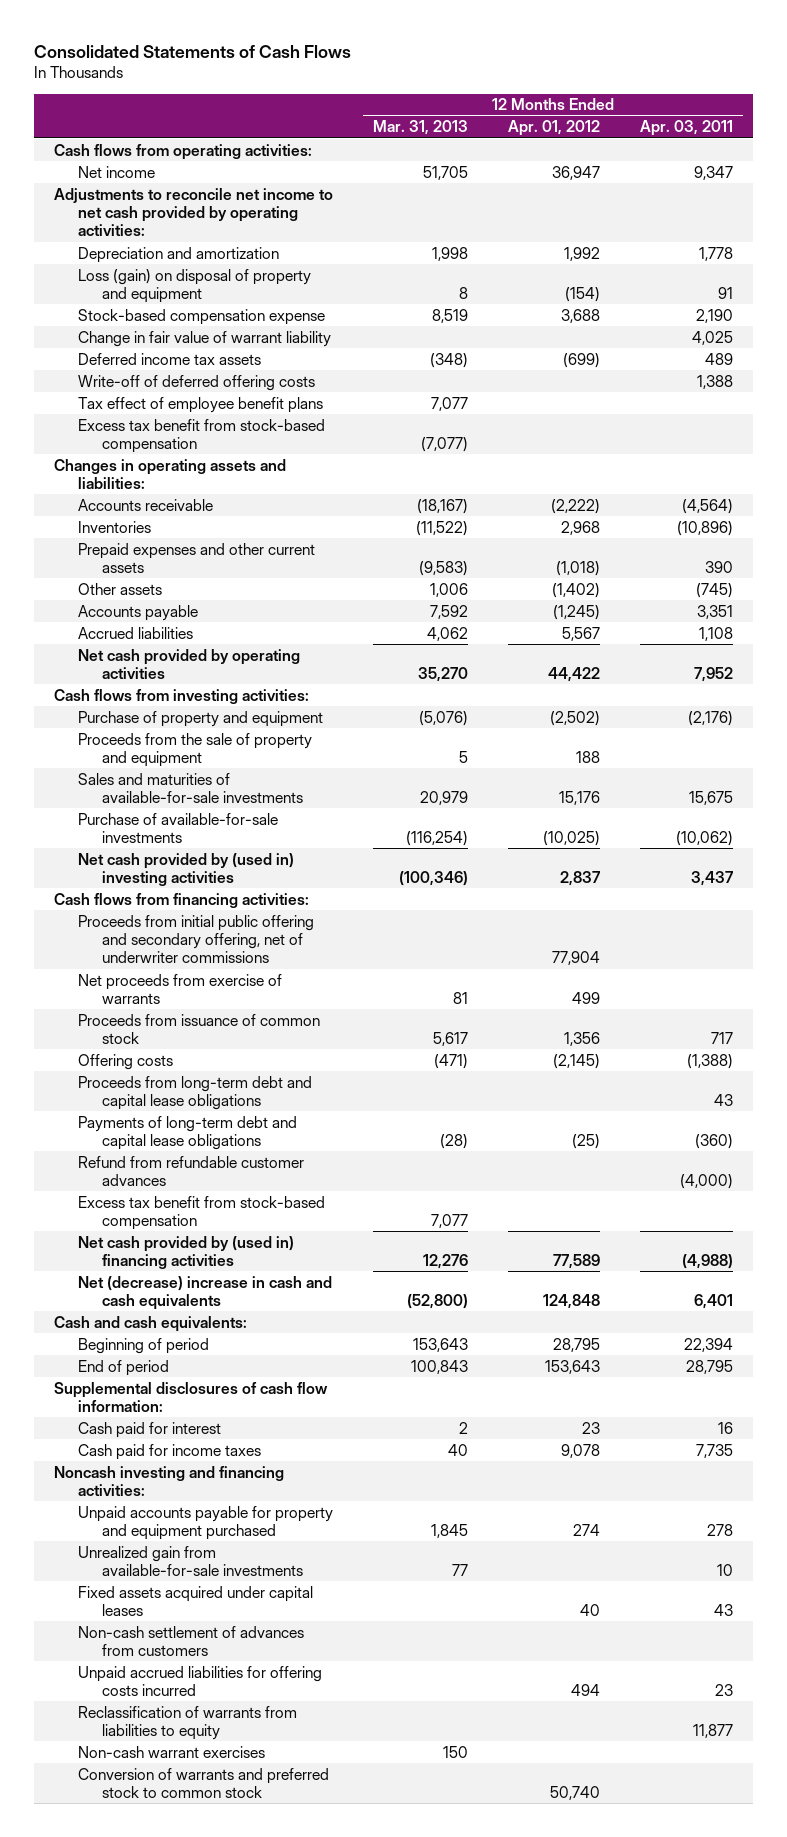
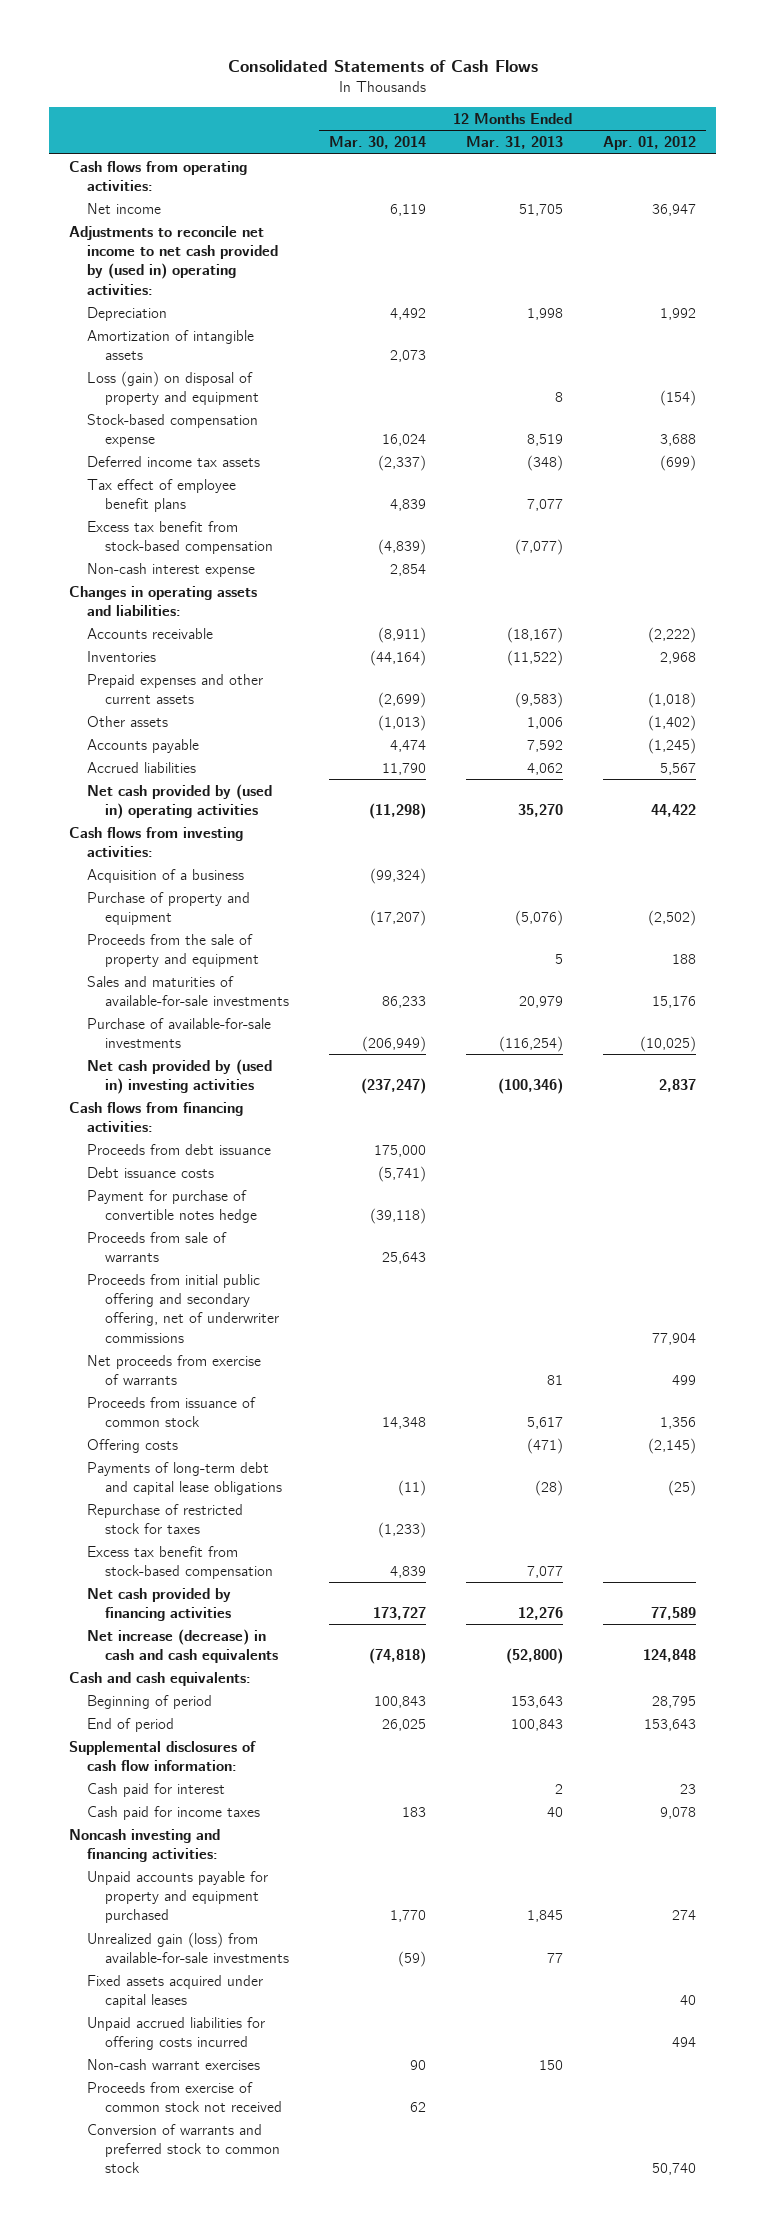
- | 12 Months Ended Mar. 31, 2013 | 12 Months Ended Apr. 01, 2012 | 12 Months Ended Apr. 03, 2011
+ | 12 Months Ended Mar. 30, 2014 | 12 Months Ended Mar. 31, 2013 | 12 Months Ended Apr. 01, 2012
- Adjustments to reconcile net income to net cash provided by operating activities:
- Depreciation and amortization | 1,998 | 1,992 | 1,778
+ Adjustments to reconcile net income to net cash provided by (used in) operating activities:
+ Depreciation | 4,492 | 1,998 | 1,992
+ Amortization of intangible assets | 2,073 | |
- Change in fair value of warrant liability | | | 4,025
- Write-off of deferred offering costs | | | 1,388
+ Non-cash interest expense | 2,854 | |
- Net cash provided by operating activities | 35,270 | 44,422 | 7,952
+ Net cash provided by (used in) operating activities | (11,298) | 35,270 | 44,422
+ Acquisition of a business | (99,324) | |
+ Proceeds from debt issuance | 175,000 | |
+ Debt issuance costs | (5,741) | |
+ Payment for purchase of convertible notes hedge | (39,118) | |
+ Proceeds from sale of warrants | 25,643 | |
- Proceeds from long-term debt and capital lease obligations | | | 43
- Refund from refundable customer advances | | | (4,000)
+ Repurchase of restricted stock for taxes | (1,233) | |
- Net cash provided by (used in) financing activities | 12,276 | 77,589 | (4,988)
- Net (decrease) increase in cash and cash equivalents | (52,800) | 124,848 | 6,401
+ Net cash provided by financing activities | 173,727 | 12,276 | 77,589
+ Net increase (decrease) in cash and cash equivalents | (74,818) | (52,800) | 124,848
- Unrealized gain from available-for-sale investments | 77 | | 10
+ Unrealized gain (loss) from available-for-sale investments | (59) | 77 |
- Non-cash settlement of advances from customers
- Reclassification of warrants from liabilities to equity | | | 11,877
+ Proceeds from exercise of common stock not received | 62 | |

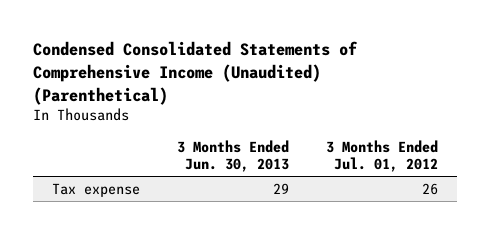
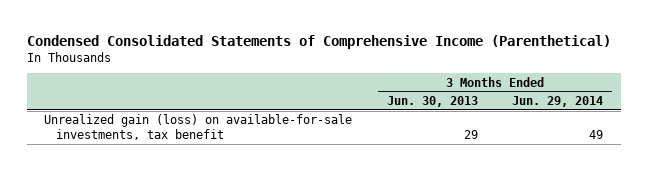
- Condensed Consolidated Statements of Comprehensive Income (Unaudited) (Parenthetical)
+ Condensed Consolidated Statements of Comprehensive Income (Parenthetical)
- | 3 Months Ended Jun. 30, 2013 | 3 Months Ended Jul. 01, 2012
+ | 3 Months Ended Jun. 30, 2013 | 3 Months Ended Jun. 29, 2014
- Tax expense | 29 | 26
+ Unrealized gain (loss) on available-for-sale investments, tax benefit | 29 | 49

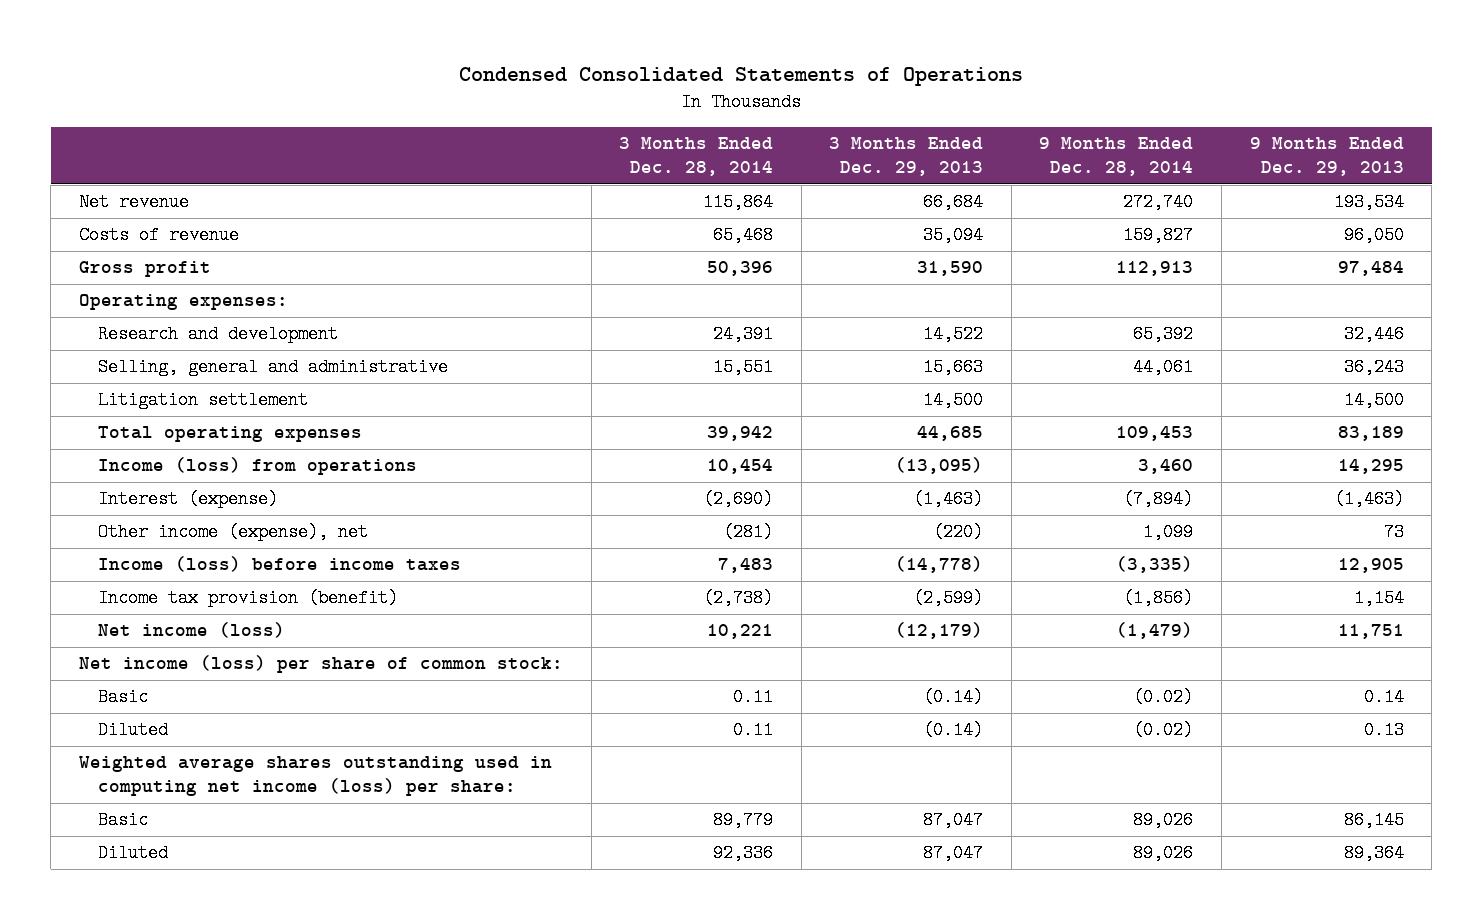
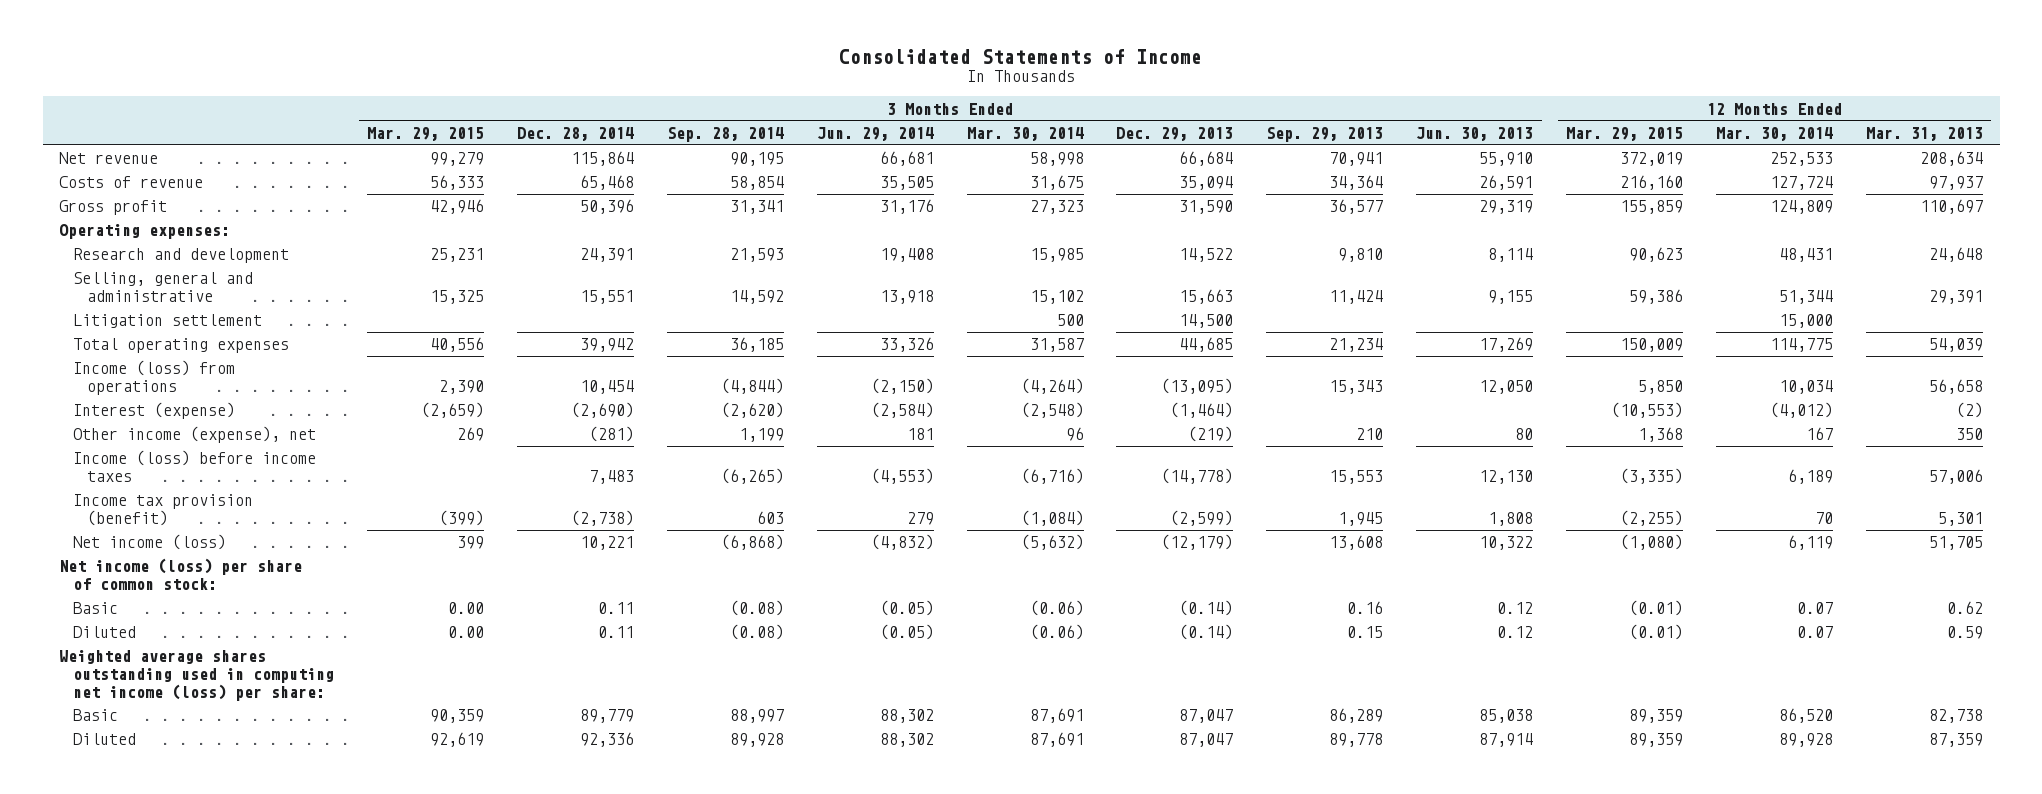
- Condensed Consolidated Statements of Operations
+ Consolidated Statements of Income
- | 3 Months Ended Dec. 28, 2014 | 3 Months Ended Dec. 29, 2013 | 9 Months Ended Dec. 28, 2014 | 9 Months Ended Dec. 29, 2013
+ | 3 Months Ended Mar. 29, 2015 | 3 Months Ended Dec. 28, 2014 | 3 Months Ended Sep. 28, 2014 | 3 Months Ended Jun. 29, 2014 | 3 Months Ended Mar. 30, 2014 | 3 Months Ended Dec. 29, 2013 | 3 Months Ended Sep. 29, 2013 | 3 Months Ended Jun. 30, 2013 | 12 Months Ended Mar. 29, 2015 | 12 Months Ended Mar. 30, 2014 | 12 Months Ended Mar. 31, 2013
- Interest (expense) | (2,690) | (1,463) | (7,894) | (1,463)
- Other income (expense), net | (281) | (220) | 1,099 | 73
+ Interest (expense) | (2,659) | (2,690) | (2,620) | (2,584) | (2,548) | (1,464) | | | (10,553) | (4,012) | (2)
+ Other income (expense), net | 269 | (281) | 1,199 | 181 | 96 | (219) | 210 | 80 | 1,368 | 167 | 350

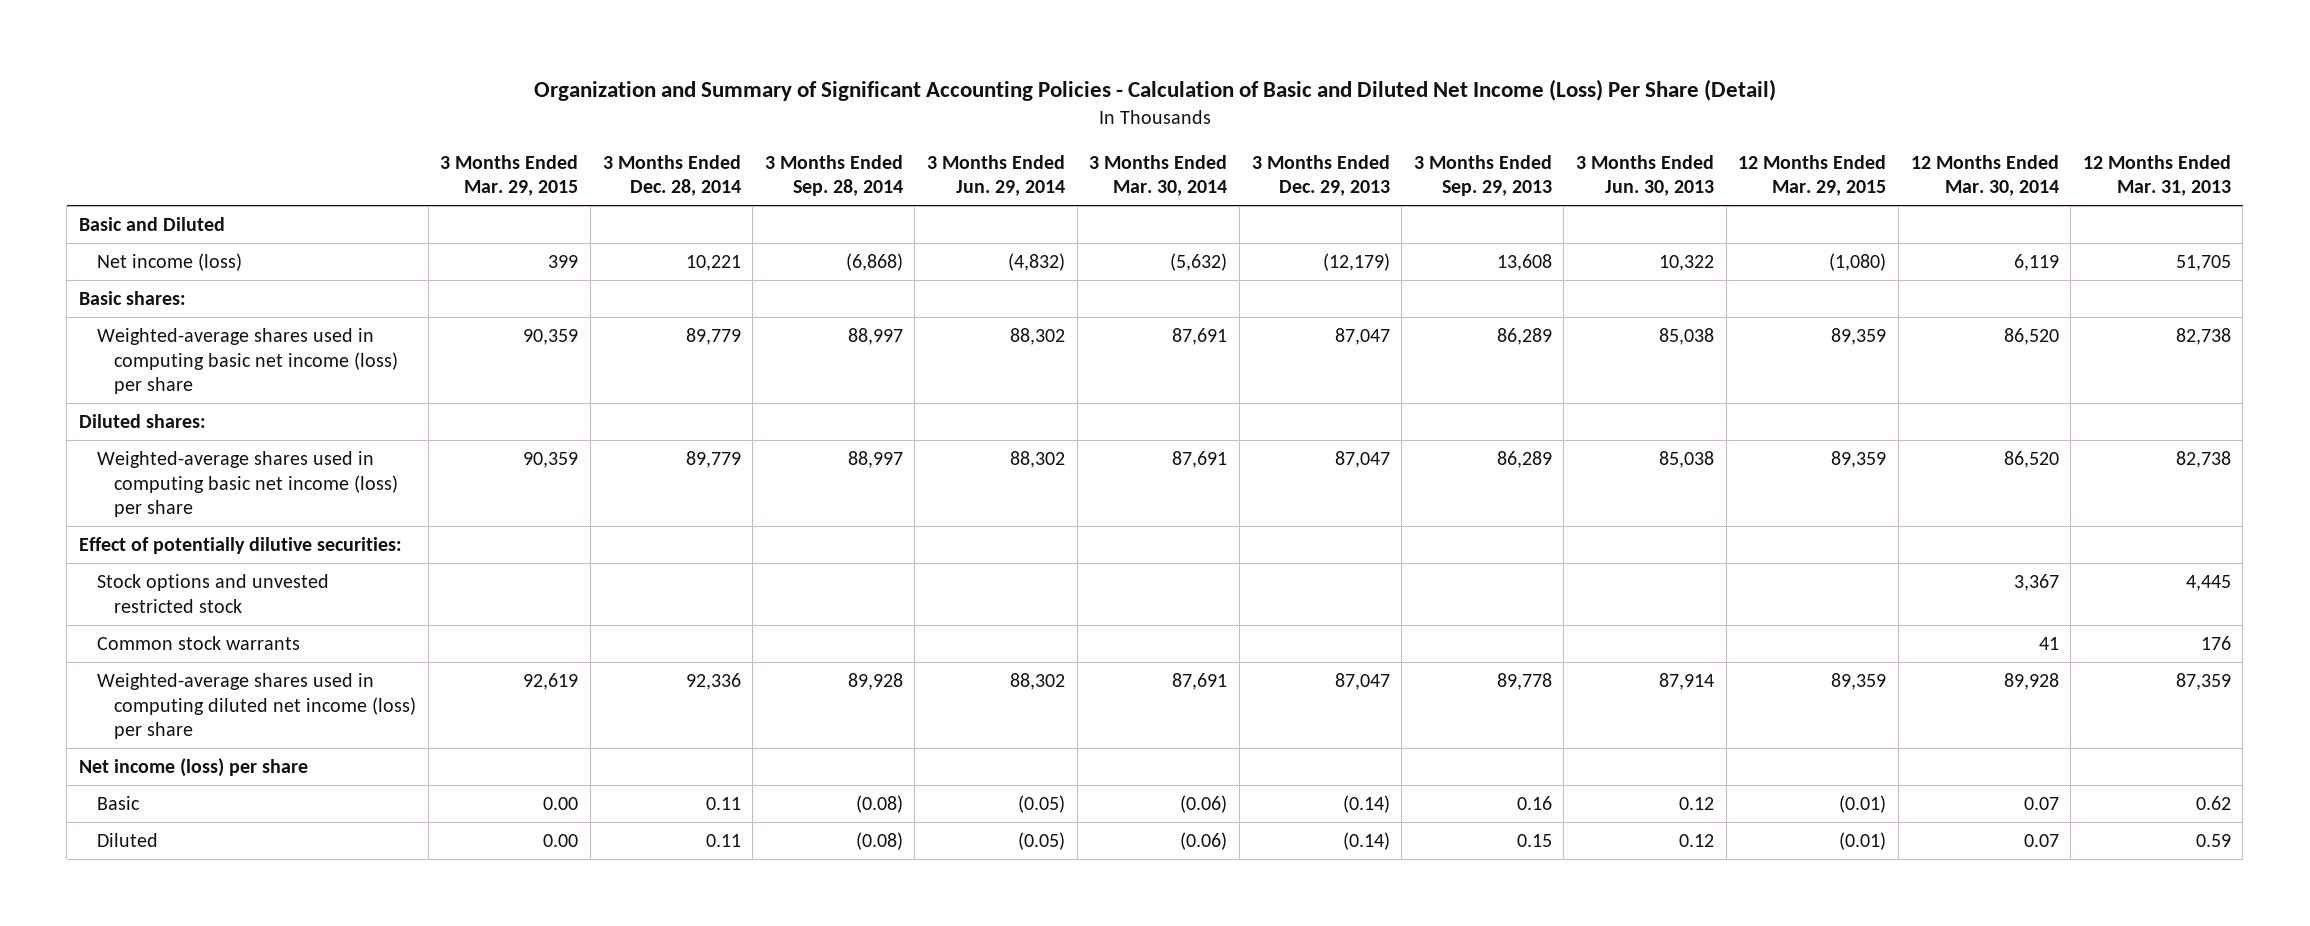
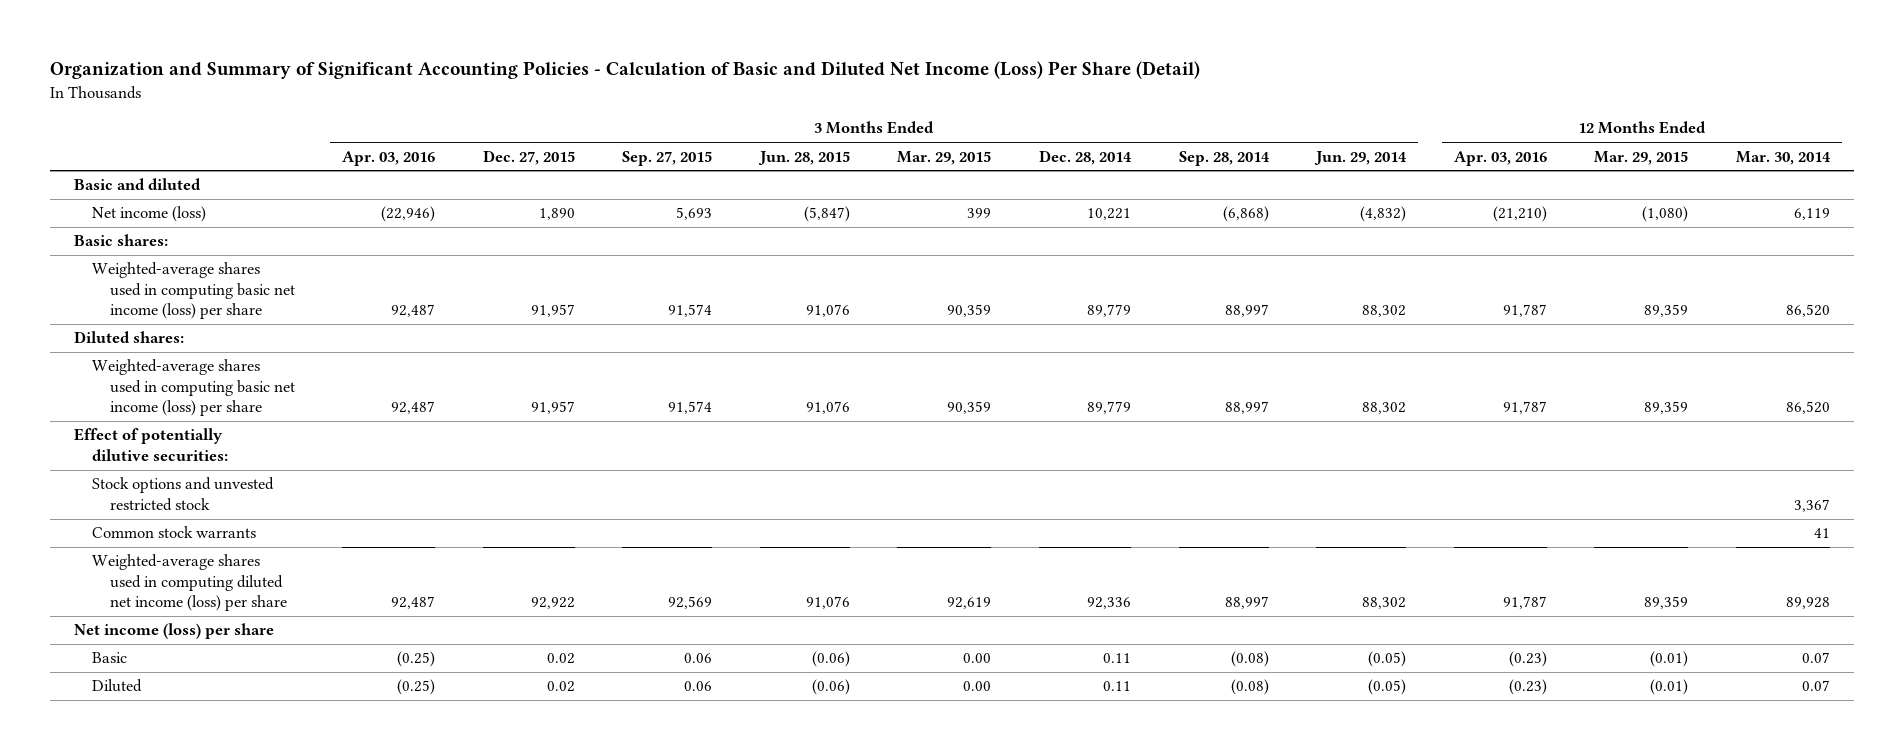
- | 3 Months Ended Mar. 29, 2015 | 3 Months Ended Dec. 28, 2014 | 3 Months Ended Sep. 28, 2014 | 3 Months Ended Jun. 29, 2014 | 3 Months Ended Mar. 30, 2014 | 3 Months Ended Dec. 29, 2013 | 3 Months Ended Sep. 29, 2013 | 3 Months Ended Jun. 30, 2013 | 12 Months Ended Mar. 29, 2015 | 12 Months Ended Mar. 30, 2014 | 12 Months Ended Mar. 31, 2013
+ | 3 Months Ended Apr. 03, 2016 | 3 Months Ended Dec. 27, 2015 | 3 Months Ended Sep. 27, 2015 | 3 Months Ended Jun. 28, 2015 | 3 Months Ended Mar. 29, 2015 | 3 Months Ended Dec. 28, 2014 | 3 Months Ended Sep. 28, 2014 | 3 Months Ended Jun. 29, 2014 | 12 Months Ended Apr. 03, 2016 | 12 Months Ended Mar. 29, 2015 | 12 Months Ended Mar. 30, 2014
- Basic and Diluted
+ Basic and diluted
- Weighted-average shares used in computing diluted net income (loss) per share | 92,619 | 92,336 | 89,928 | 88,302 | 87,691 | 87,047 | 89,778 | 87,914 | 89,359 | 89,928 | 87,359
+ Weighted-average shares used in computing diluted net income (loss) per share | 92,487 | 92,922 | 92,569 | 91,076 | 92,619 | 92,336 | 88,997 | 88,302 | 91,787 | 89,359 | 89,928

